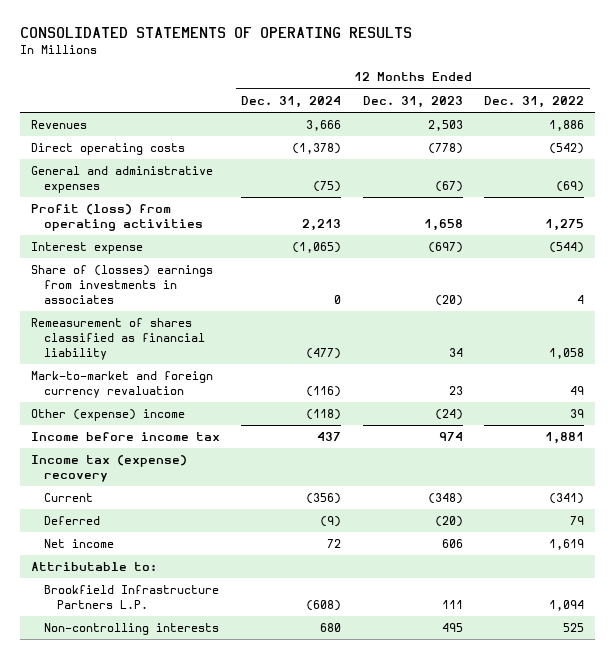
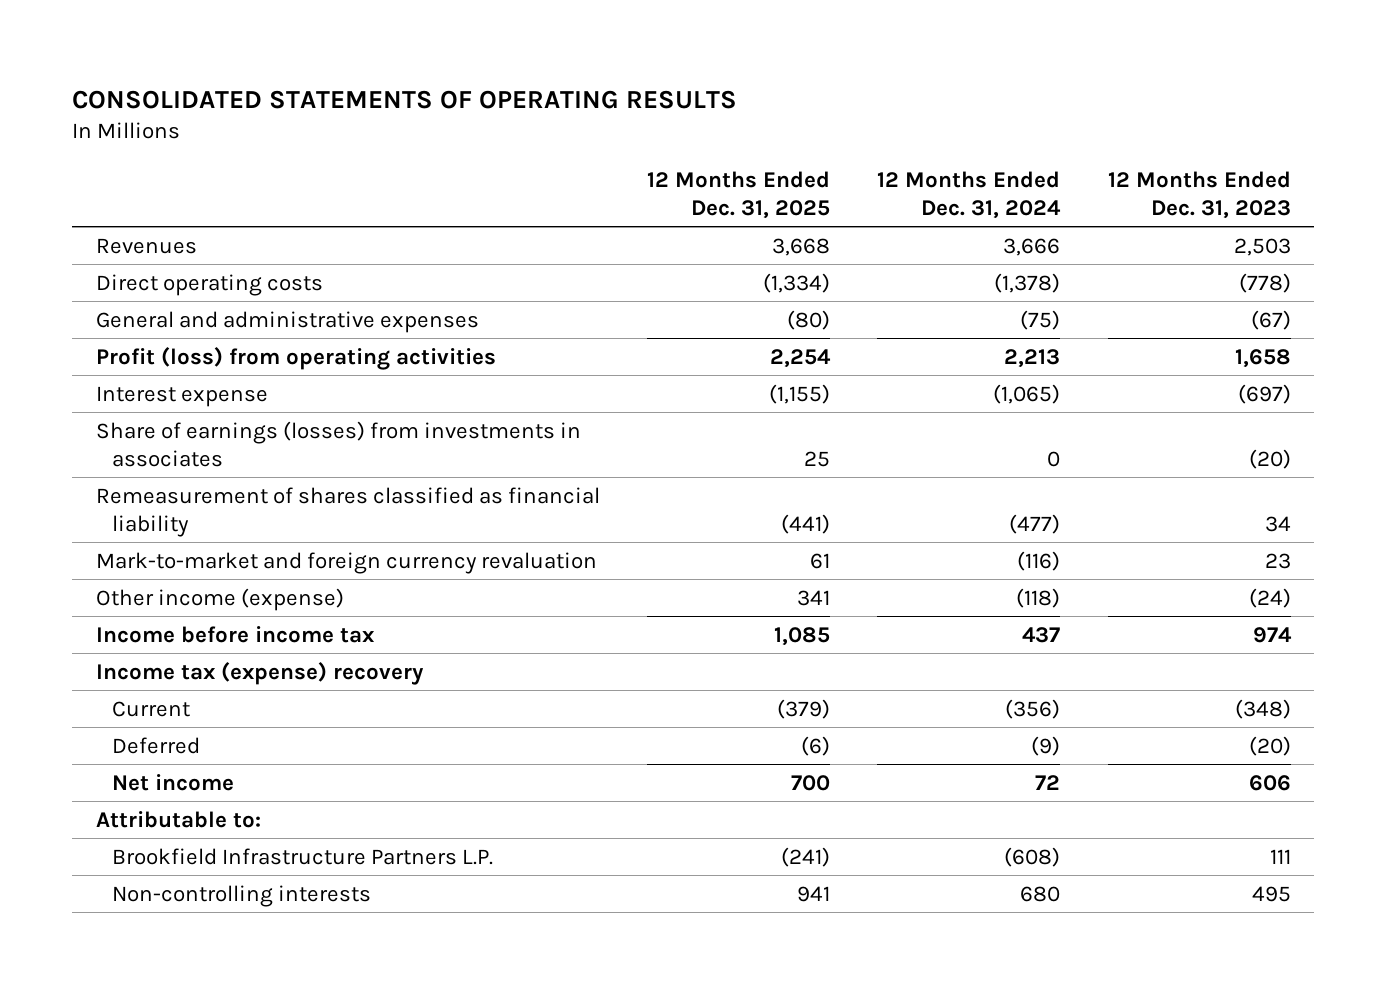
- | 12 Months Ended Dec. 31, 2024 | 12 Months Ended Dec. 31, 2023 | 12 Months Ended Dec. 31, 2022
+ | 12 Months Ended Dec. 31, 2025 | 12 Months Ended Dec. 31, 2024 | 12 Months Ended Dec. 31, 2023
- Share of (losses) earnings from investments in associates | 0 | (20) | 4
+ Share of earnings (losses) from investments in associates | 25 | 0 | (20)
- Other (expense) income | (118) | (24) | 39
+ Other income (expense) | 341 | (118) | (24)

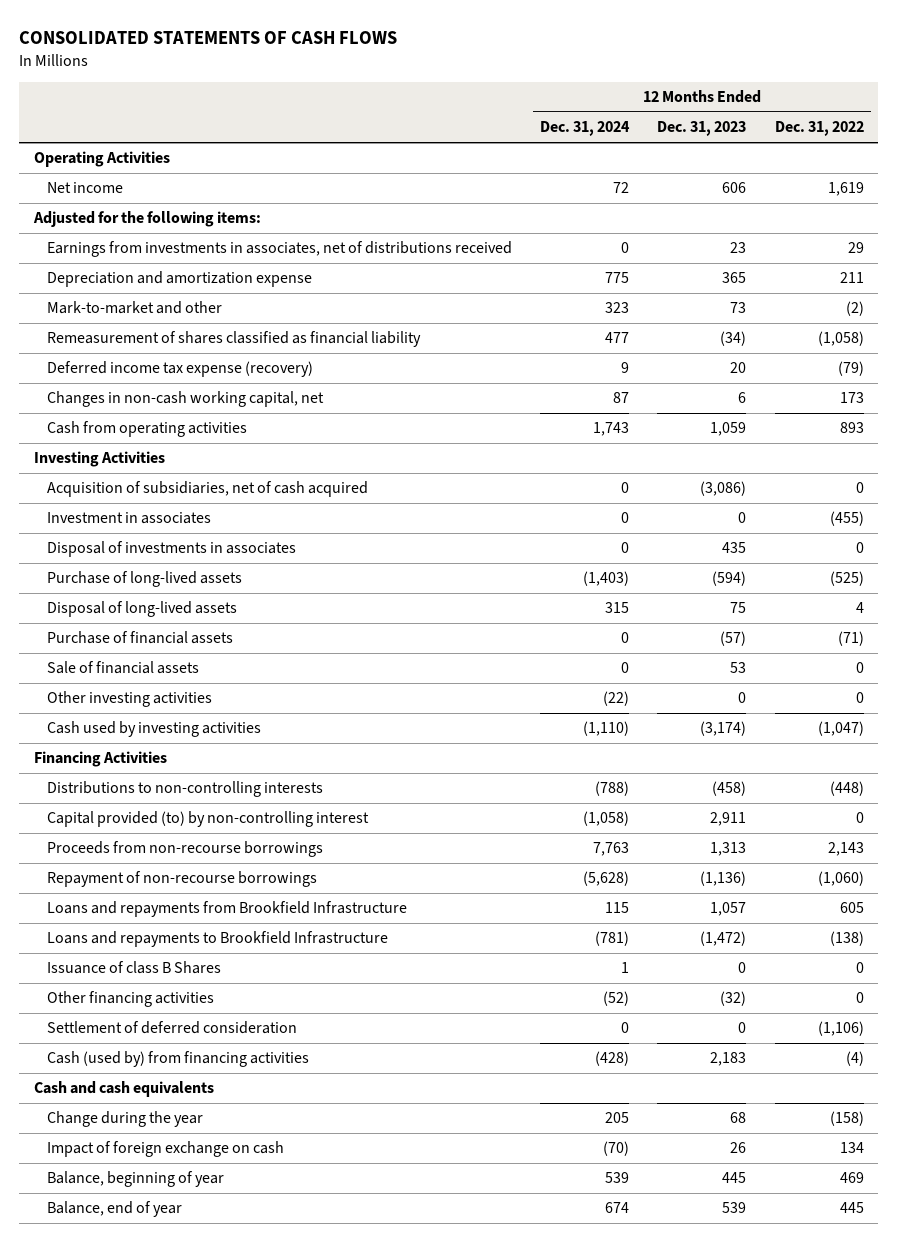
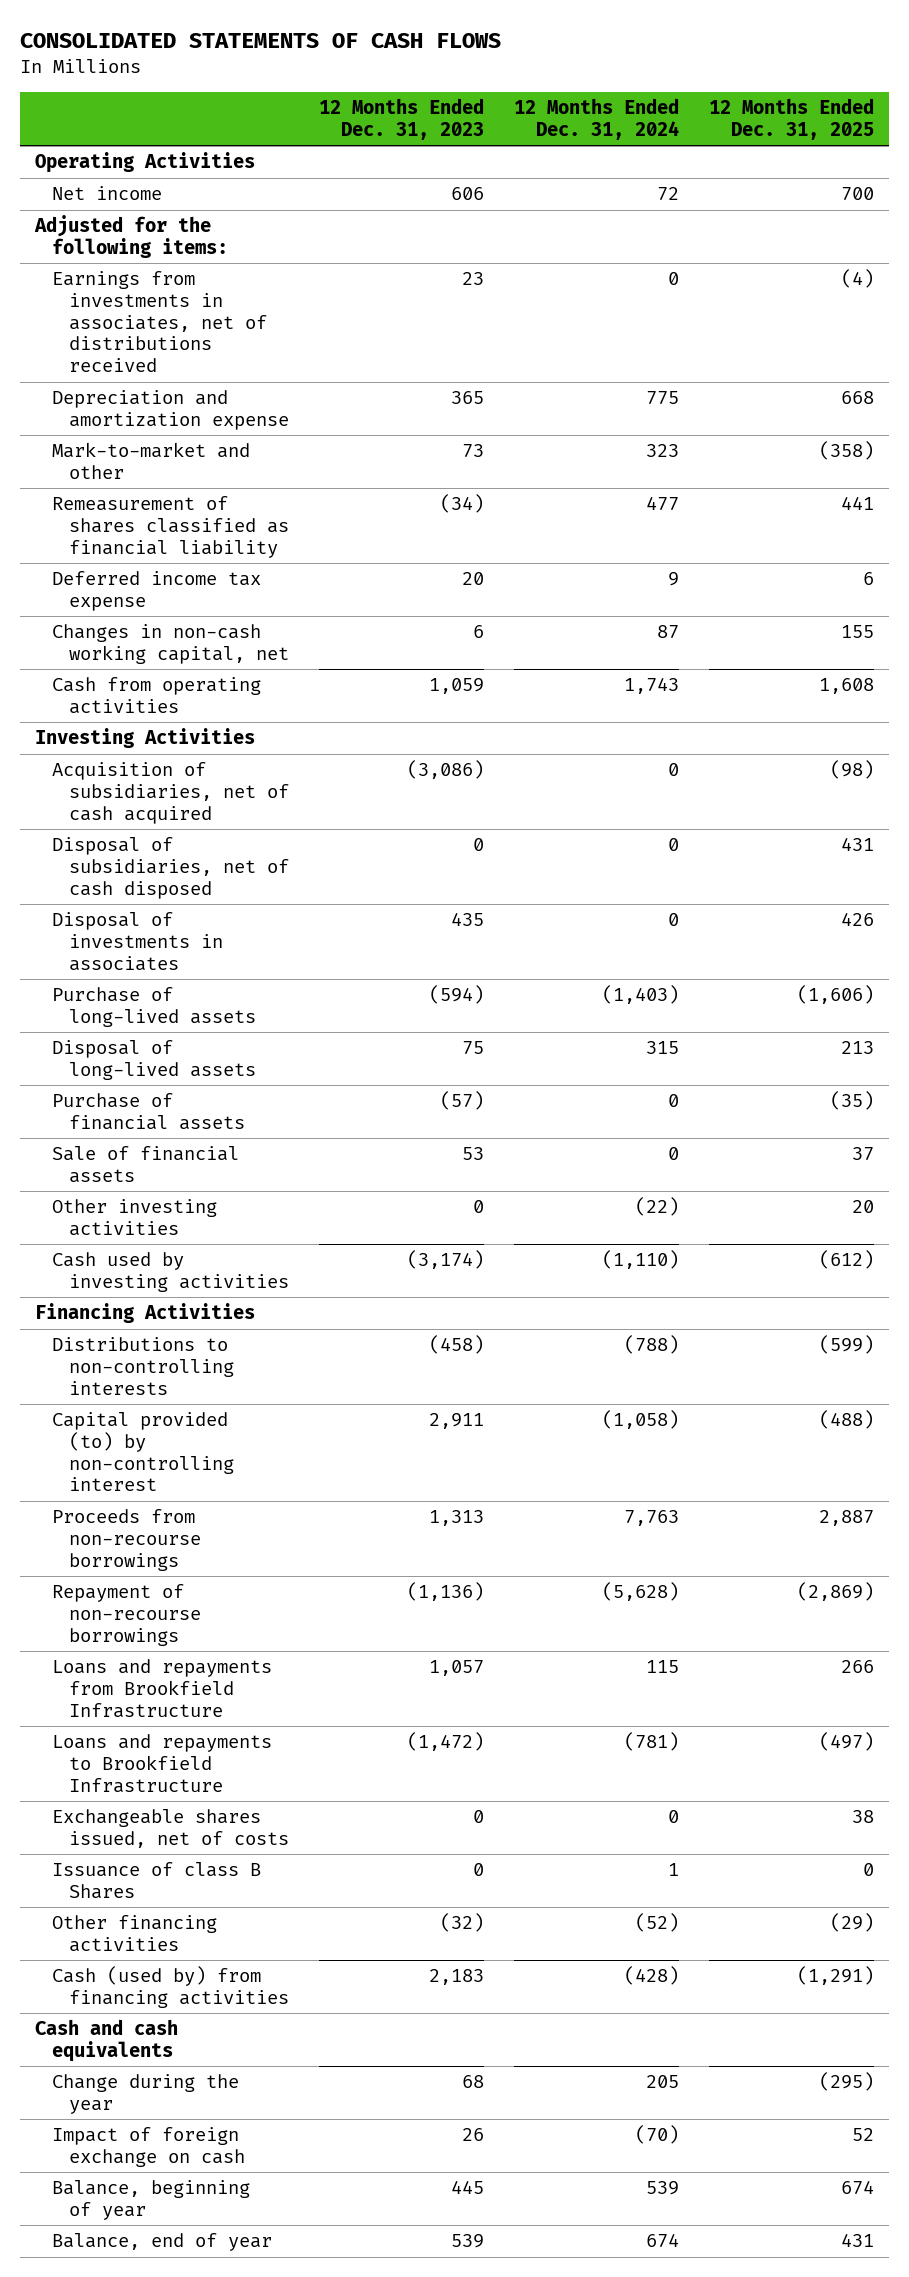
- | 12 Months Ended Dec. 31, 2024 | 12 Months Ended Dec. 31, 2023 | 12 Months Ended Dec. 31, 2022
+ | 12 Months Ended Dec. 31, 2023 | 12 Months Ended Dec. 31, 2024 | 12 Months Ended Dec. 31, 2025
- Deferred income tax expense (recovery) | 9 | 20 | (79)
+ Deferred income tax expense | 20 | 9 | 6
- Investment in associates | 0 | 0 | (455)
+ Disposal of subsidiaries, net of cash disposed | 0 | 0 | 431
+ Exchangeable shares issued, net of costs | 0 | 0 | 38
- Settlement of deferred consideration | 0 | 0 | (1,106)

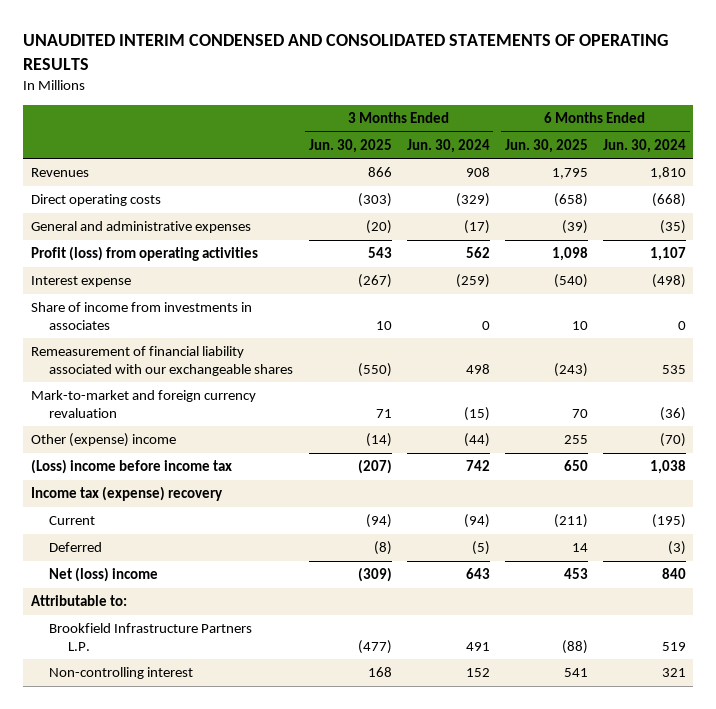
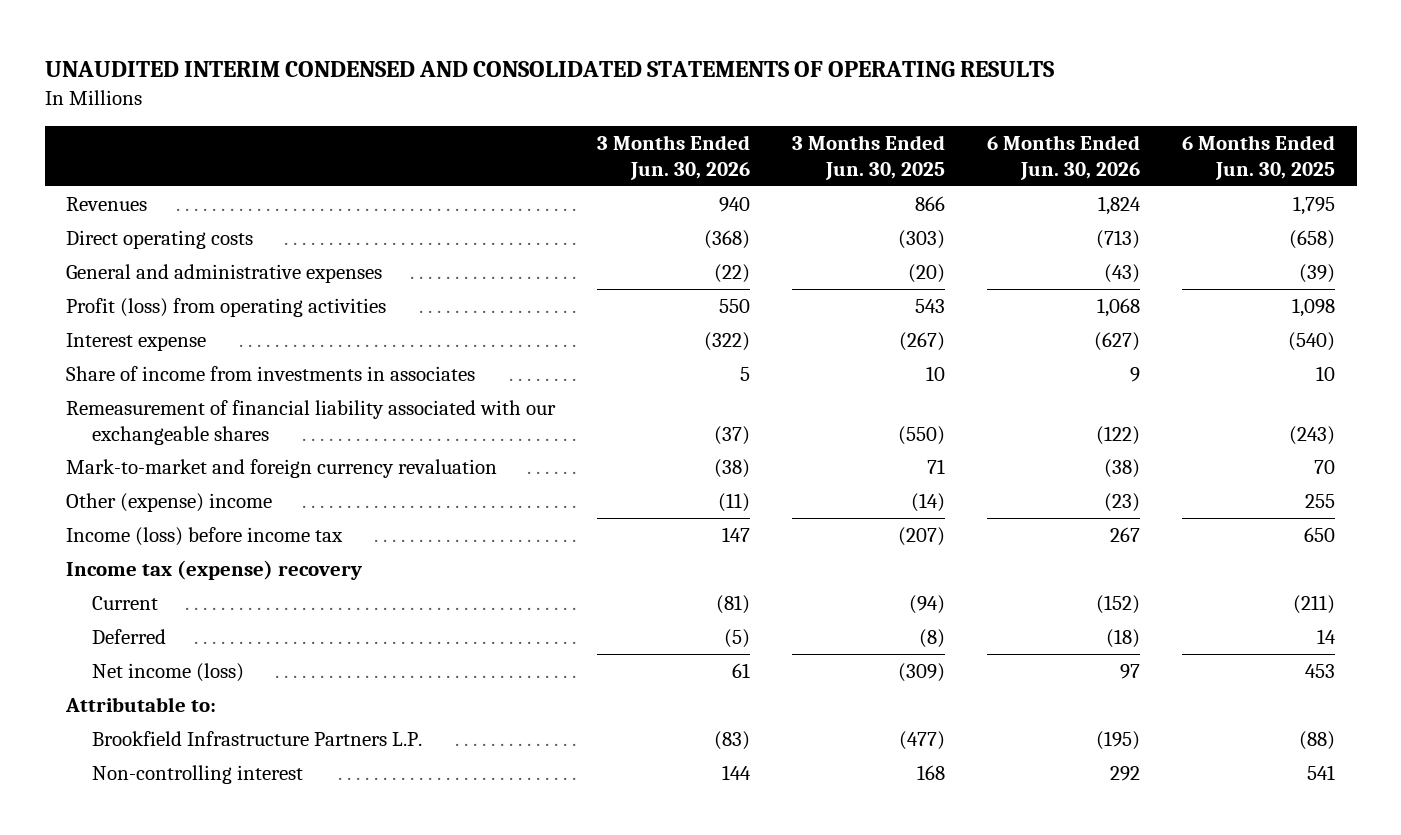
- | 3 Months Ended Jun. 30, 2025 | 3 Months Ended Jun. 30, 2024 | 6 Months Ended Jun. 30, 2025 | 6 Months Ended Jun. 30, 2024
+ | 3 Months Ended Jun. 30, 2026 | 3 Months Ended Jun. 30, 2025 | 6 Months Ended Jun. 30, 2026 | 6 Months Ended Jun. 30, 2025
- (Loss) income before income tax | (207) | 742 | 650 | 1,038
+ Income (loss) before income tax | 147 | (207) | 267 | 650
- Net (loss) income | (309) | 643 | 453 | 840
+ Net income (loss) | 61 | (309) | 97 | 453

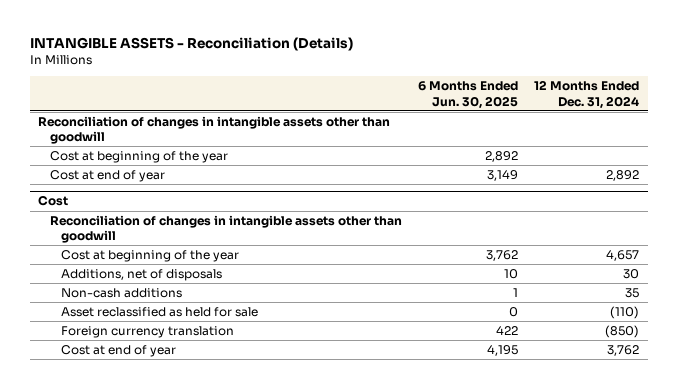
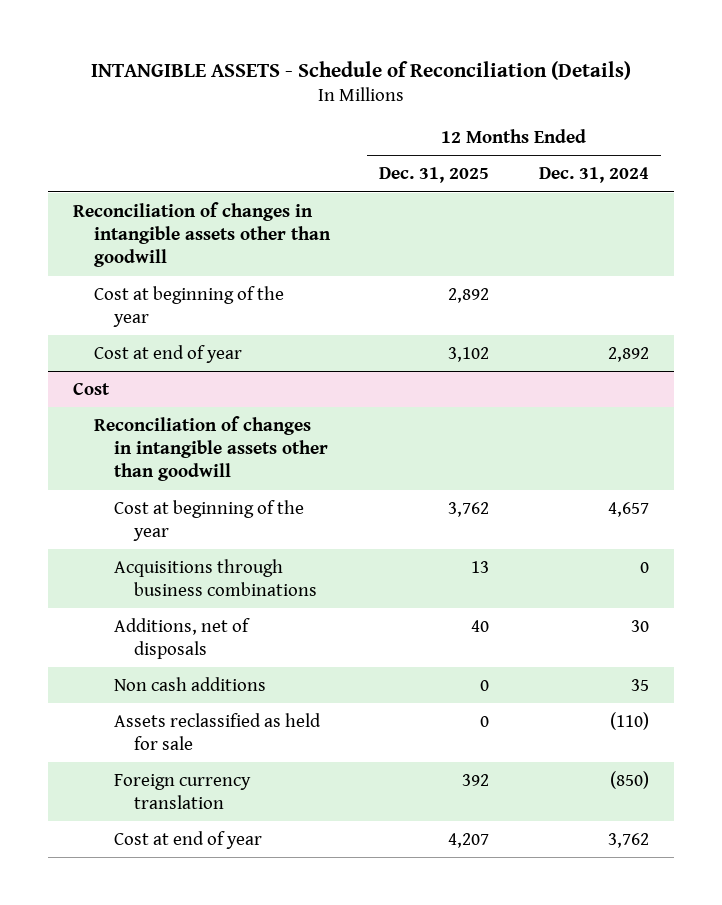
- INTANGIBLE ASSETS - Reconciliation (Details)
+ INTANGIBLE ASSETS - Schedule of Reconciliation (Details)
- | 6 Months Ended Jun. 30, 2025 | 12 Months Ended Dec. 31, 2024
+ | 12 Months Ended Dec. 31, 2025 | 12 Months Ended Dec. 31, 2024
@ Cost
+ Acquisitions through business combinations | 13 | 0
- Non-cash additions | 1 | 35
- Asset reclassified as held for sale | 0 | (110)
+ Non cash additions | 0 | 35
+ Assets reclassified as held for sale | 0 | (110)

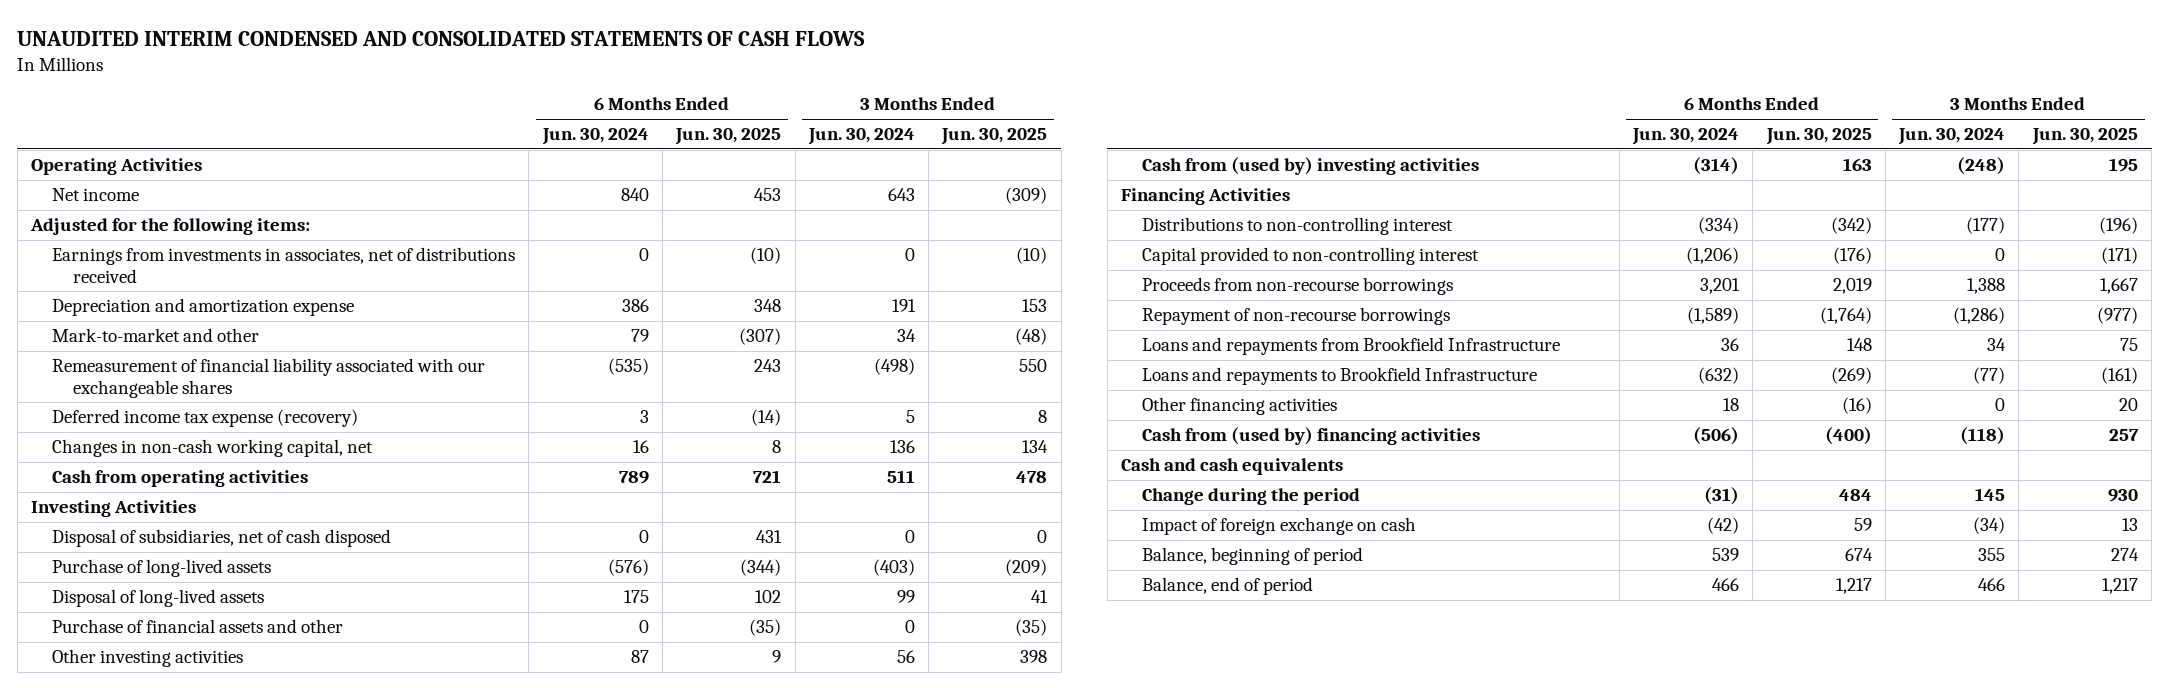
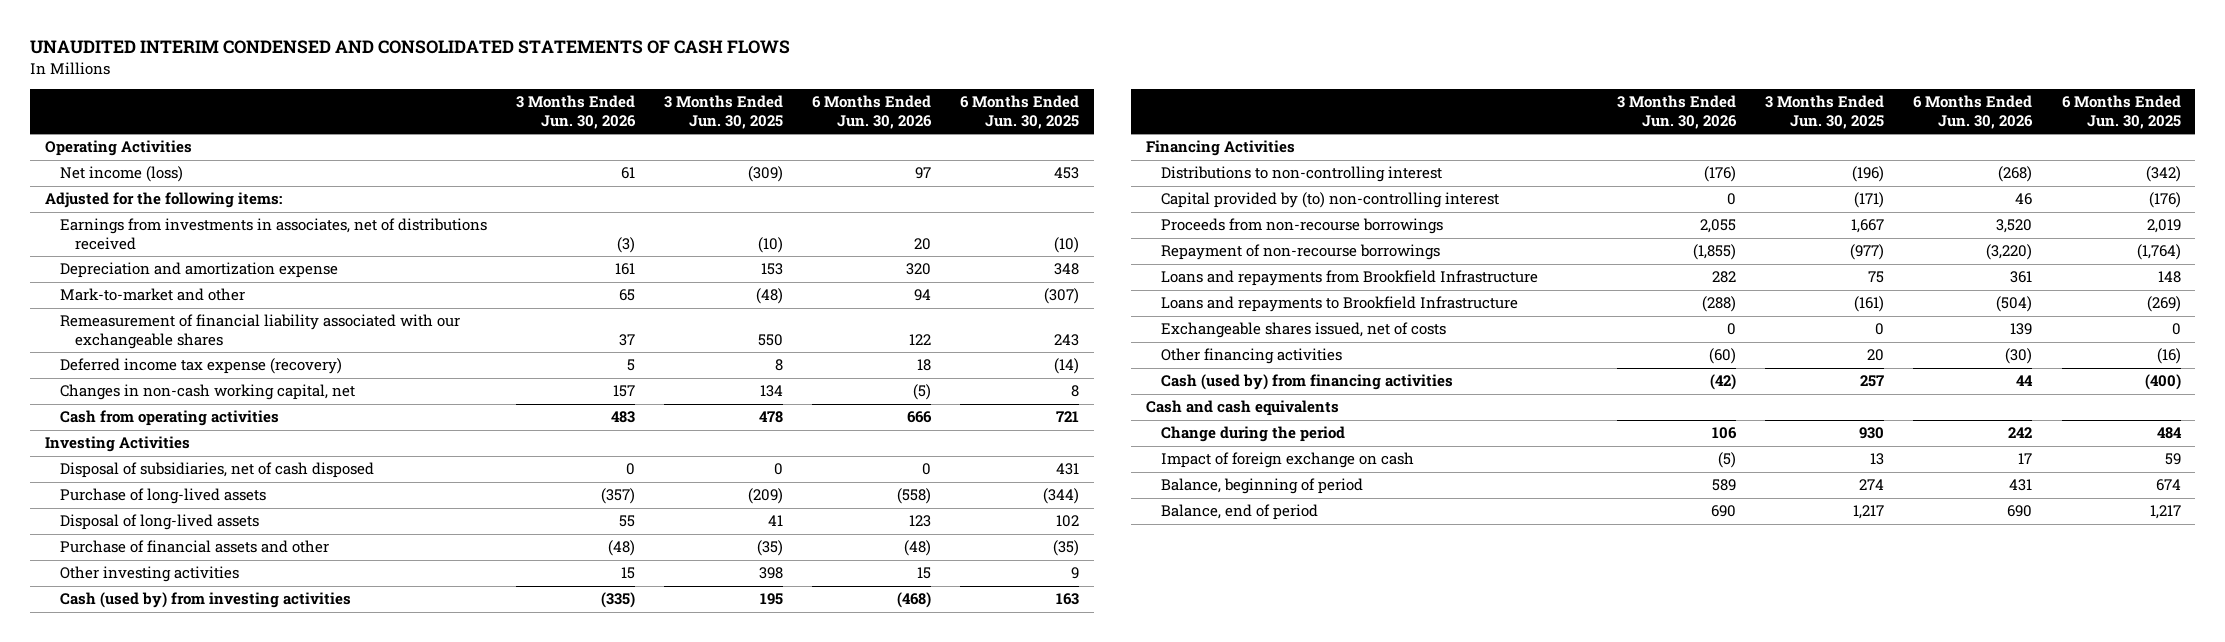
- | 6 Months Ended Jun. 30, 2024 | 6 Months Ended Jun. 30, 2025 | 3 Months Ended Jun. 30, 2024 | 3 Months Ended Jun. 30, 2025
+ | 3 Months Ended Jun. 30, 2026 | 3 Months Ended Jun. 30, 2025 | 6 Months Ended Jun. 30, 2026 | 6 Months Ended Jun. 30, 2025
- Net income | 840 | 453 | 643 | (309)
+ Net income (loss) | 61 | (309) | 97 | 453
- Cash from (used by) investing activities | (314) | 163 | (248) | 195
+ Cash (used by) from investing activities | (335) | 195 | (468) | 163
- Capital provided to non-controlling interest | (1,206) | (176) | 0 | (171)
+ Capital provided by (to) non-controlling interest | 0 | (171) | 46 | (176)
+ Exchangeable shares issued, net of costs | 0 | 0 | 139 | 0
- Cash from (used by) financing activities | (506) | (400) | (118) | 257
+ Cash (used by) from financing activities | (42) | 257 | 44 | (400)

